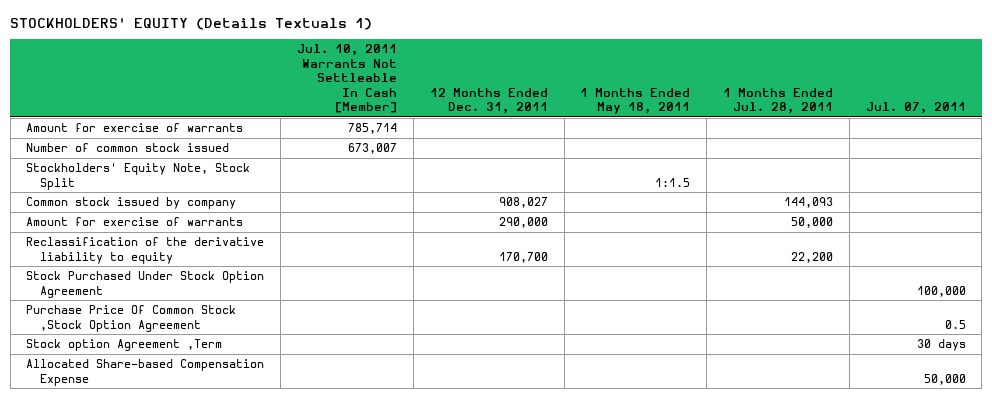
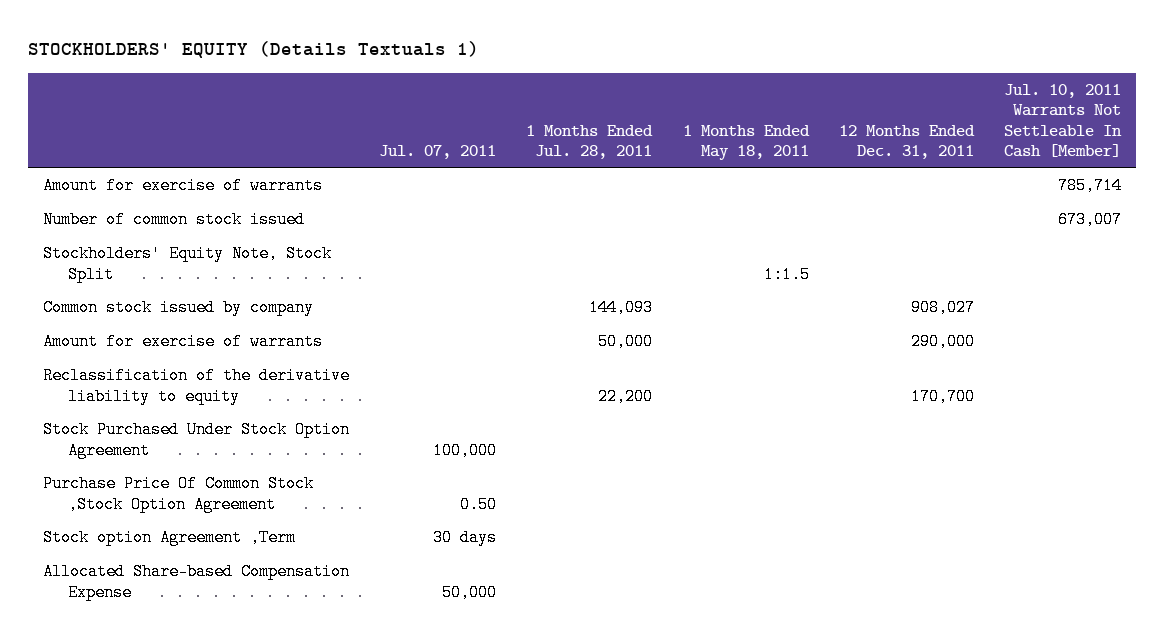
- | Jul. 10, 2011 Warrants Not Settleable In Cash [Member] | 12 Months Ended Dec. 31, 2011 | 1 Months Ended May 18, 2011 | 1 Months Ended Jul. 28, 2011 | Jul. 07, 2011
+ | Jul. 07, 2011 | 1 Months Ended Jul. 28, 2011 | 1 Months Ended May 18, 2011 | 12 Months Ended Dec. 31, 2011 | Jul. 10, 2011 Warrants Not Settleable In Cash [Member]
- Purchase Price Of Common Stock ,Stock Option Agreement | | | | | 0.5
+ Purchase Price Of Common Stock ,Stock Option Agreement | 0.50 | | | |

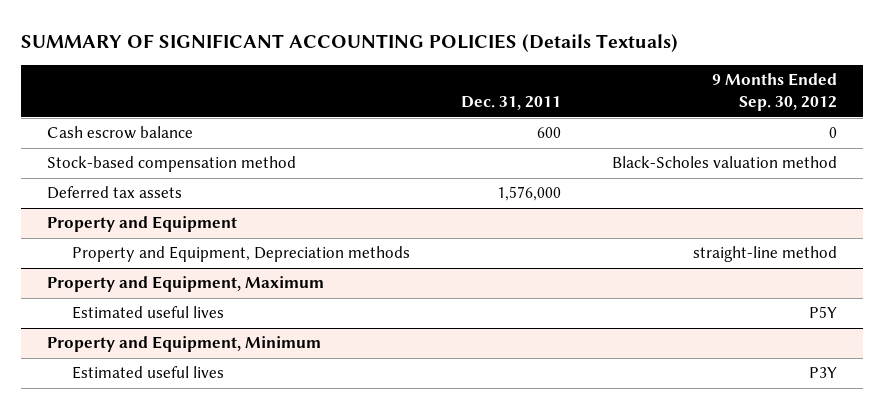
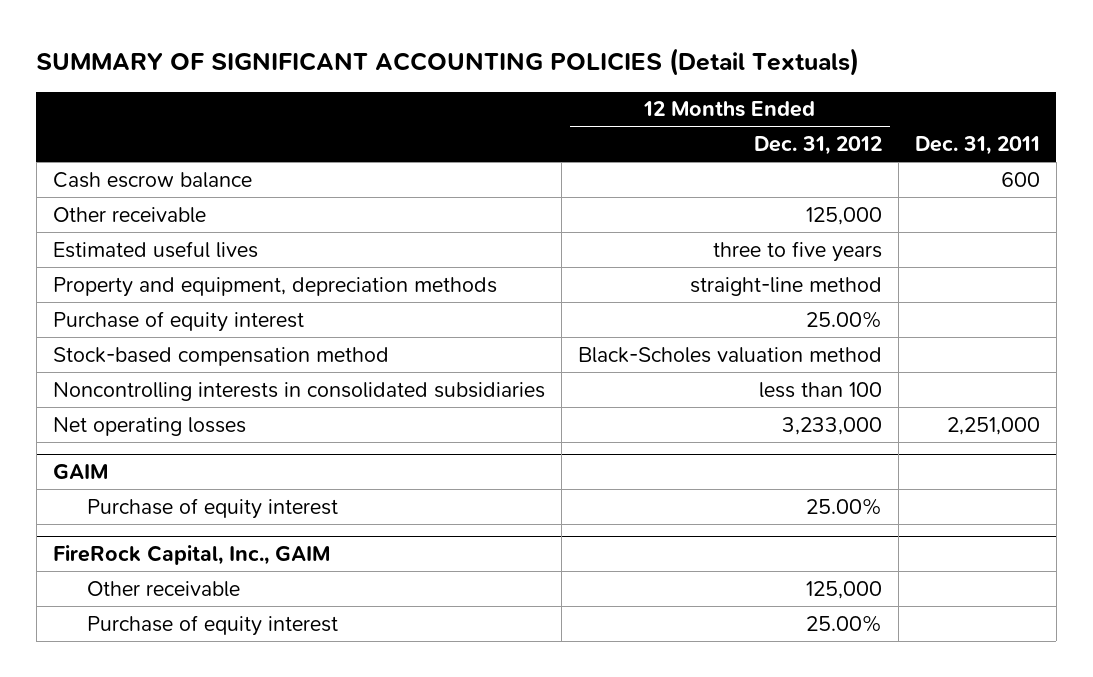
- SUMMARY OF SIGNIFICANT ACCOUNTING POLICIES (Details Textuals)
+ SUMMARY OF SIGNIFICANT ACCOUNTING POLICIES (Detail Textuals)
- | Dec. 31, 2011 | 9 Months Ended Sep. 30, 2012
+ | 12 Months Ended Dec. 31, 2012 | Dec. 31, 2011
+ Other receivable | 125,000 |
+ Estimated useful lives | three to five years |
+ Property and equipment, depreciation methods | straight-line method |
+ Purchase of equity interest | 25.00% |
- Deferred tax assets | 1,576,000 |
- Property and Equipment
- Property and Equipment, Depreciation methods | | straight-line method
- Property and Equipment, Maximum
- Estimated useful lives | | P5Y
- Property and Equipment, Minimum
- Estimated useful lives | | P3Y
+ Noncontrolling interests in consolidated subsidiaries | less than 100 |
+ Net operating losses | 3,233,000 | 2,251,000
+ GAIM
+ Purchase of equity interest | 25.00% |
+ FireRock Capital, Inc., GAIM
+ Other receivable | 125,000 |
+ Purchase of equity interest | 25.00% |

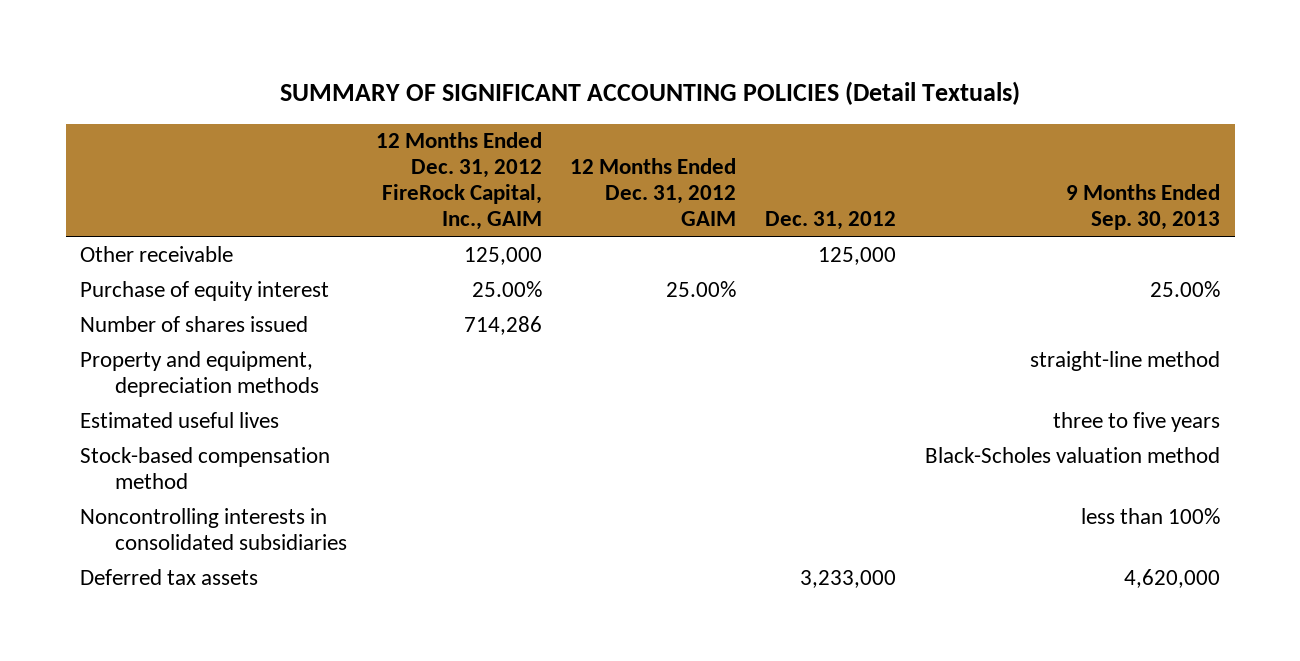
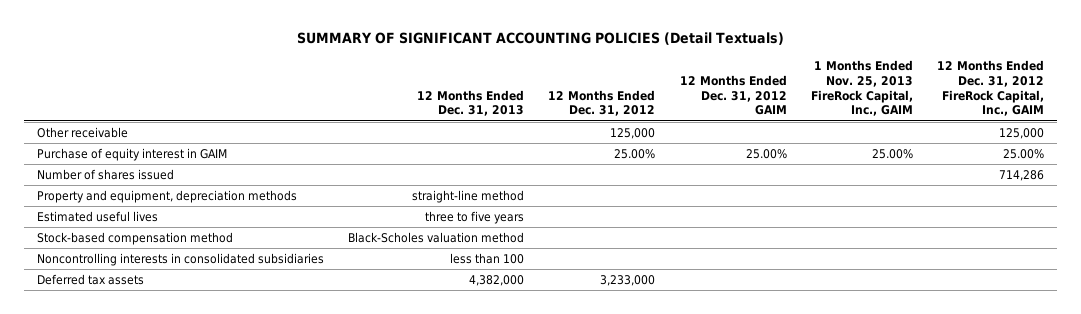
- | 12 Months Ended Dec. 31, 2012 FireRock Capital, Inc., GAIM | 12 Months Ended Dec. 31, 2012 GAIM | Dec. 31, 2012 | 9 Months Ended Sep. 30, 2013
+ | 12 Months Ended Dec. 31, 2013 | 12 Months Ended Dec. 31, 2012 | 12 Months Ended Dec. 31, 2012 GAIM | 1 Months Ended Nov. 25, 2013 FireRock Capital, Inc., GAIM | 12 Months Ended Dec. 31, 2012 FireRock Capital, Inc., GAIM
- Purchase of equity interest | 25.00% | 25.00% | | 25.00%
+ Purchase of equity interest in GAIM | | 25.00% | 25.00% | 25.00% | 25.00%

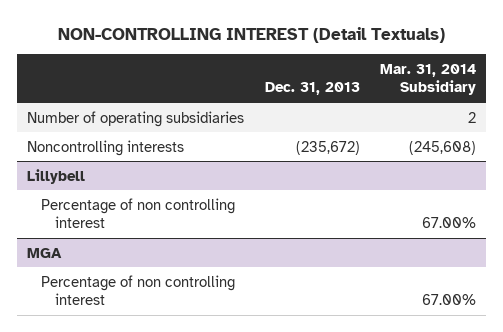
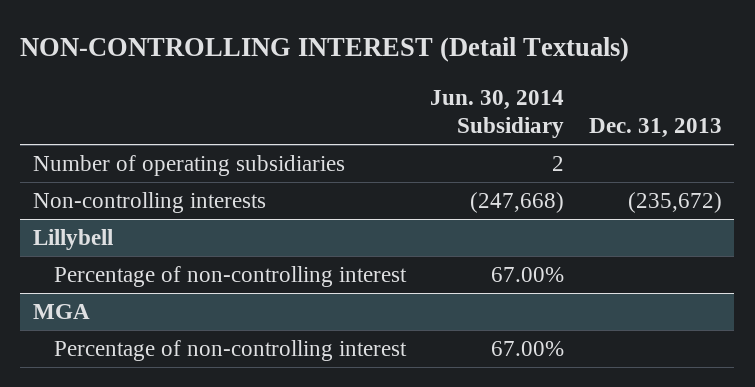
- | Dec. 31, 2013 | Mar. 31, 2014 Subsidiary
+ | Jun. 30, 2014 Subsidiary | Dec. 31, 2013
- Noncontrolling interests | (235,672) | (245,608)
+ Non-controlling interests | (247,668) | (235,672)
@ Lillybell
- Percentage of non controlling interest | | 67.00%
+ Percentage of non-controlling interest | 67.00% |
@ MGA
- Percentage of non controlling interest | | 67.00%
+ Percentage of non-controlling interest | 67.00% |

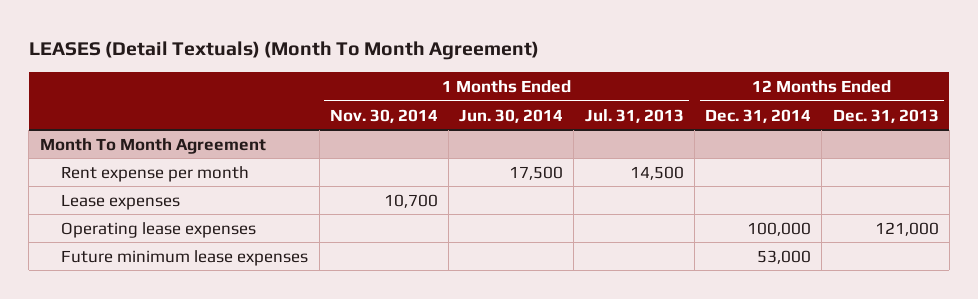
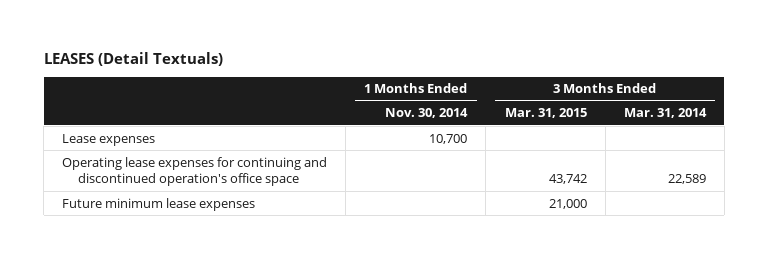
- LEASES (Detail Textuals) (Month To Month Agreement)
+ LEASES (Detail Textuals)
- | 1 Months Ended Nov. 30, 2014 | 1 Months Ended Jun. 30, 2014 | 1 Months Ended Jul. 31, 2013 | 12 Months Ended Dec. 31, 2014 | 12 Months Ended Dec. 31, 2013
+ | 1 Months Ended Nov. 30, 2014 | 3 Months Ended Mar. 31, 2015 | 3 Months Ended Mar. 31, 2014
- Month To Month Agreement
- Rent expense per month | | 17,500 | 14,500 | |
- Operating lease expenses | | | | 100,000 | 121,000
+ Operating lease expenses for continuing and discontinued operation's office space | | 43,742 | 22,589

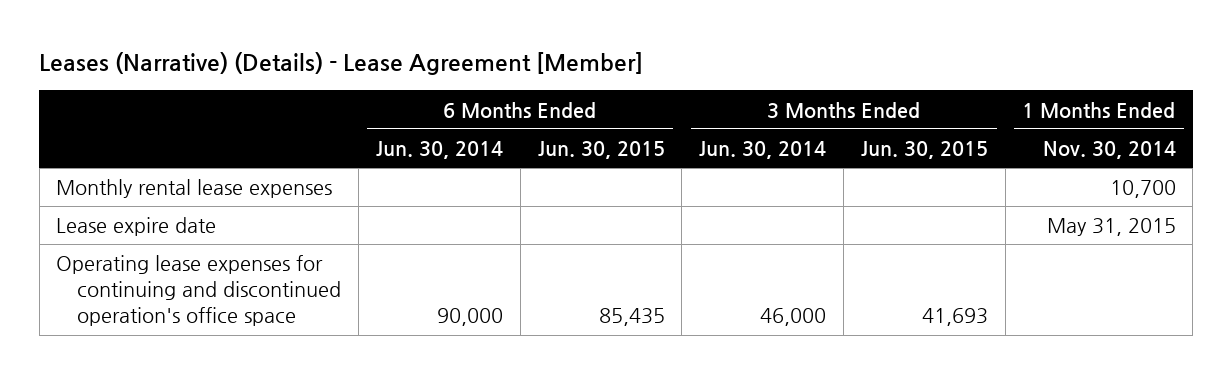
- LEASES (Detail Textuals)
+ Leases (Narrative) (Details) - Lease Agreement [Member]
- | 1 Months Ended Nov. 30, 2014 | 3 Months Ended Mar. 31, 2015 | 3 Months Ended Mar. 31, 2014
+ | 6 Months Ended Jun. 30, 2014 | 6 Months Ended Jun. 30, 2015 | 3 Months Ended Jun. 30, 2014 | 3 Months Ended Jun. 30, 2015 | 1 Months Ended Nov. 30, 2014
- Lease expenses | 10,700 | |
+ Monthly rental lease expenses | | | | | 10,700
+ Lease expire date | | | | | May 31, 2015
- Future minimum lease expenses | | 21,000 |

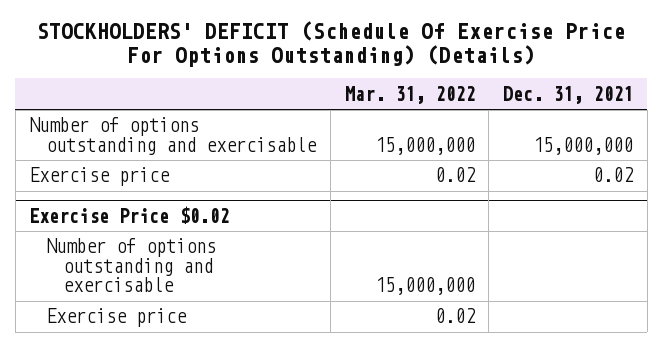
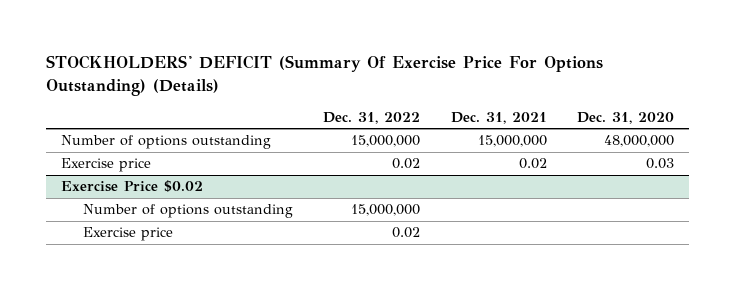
- STOCKHOLDERS' DEFICIT (Schedule Of Exercise Price For Options Outstanding) (Details)
+ STOCKHOLDERS' DEFICIT (Summary Of Exercise Price For Options Outstanding) (Details)
- | Mar. 31, 2022 | Dec. 31, 2021
+ | Dec. 31, 2022 | Dec. 31, 2021 | Dec. 31, 2020
- Number of options outstanding and exercisable | 15,000,000 | 15,000,000
+ Number of options outstanding | 15,000,000 | 15,000,000 | 48,000,000
@ Exercise Price $0.02
- Number of options outstanding and exercisable | 15,000,000 |
+ Number of options outstanding | 15,000,000 | |

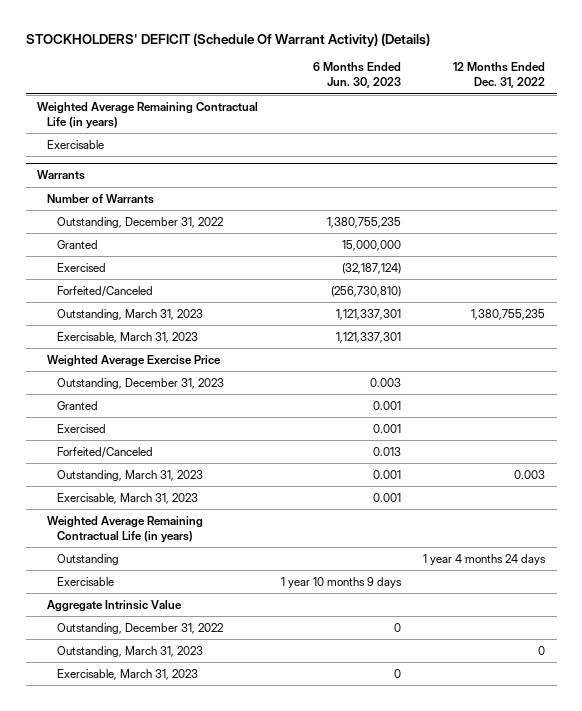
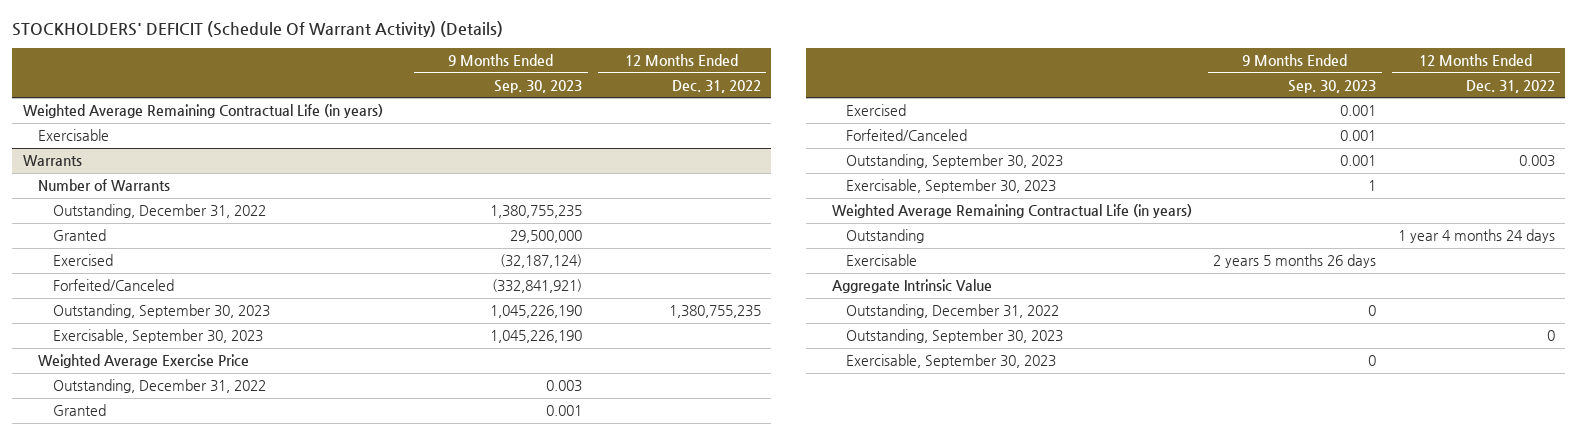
- | 6 Months Ended Jun. 30, 2023 | 12 Months Ended Dec. 31, 2022
+ | 9 Months Ended Sep. 30, 2023 | 12 Months Ended Dec. 31, 2022
@ Warrants
- Outstanding, March 31, 2023 | 1,121,337,301 | 1,380,755,235
- Exercisable, March 31, 2023 | 1,121,337,301 |
+ Outstanding, September 30, 2023 | 1,045,226,190 | 1,380,755,235
+ Exercisable, September 30, 2023 | 1,045,226,190 |
- Outstanding, December 31, 2023 | 0.003 |
+ Outstanding, December 31, 2022 | 0.003 |
- Outstanding, March 31, 2023 | 0.001 | 0.003
- Exercisable, March 31, 2023 | 0.001 |
+ Outstanding, September 30, 2023 | 0.001 | 0.003
+ Exercisable, September 30, 2023 | 1 |
- Outstanding, March 31, 2023 | | 0
- Exercisable, March 31, 2023 | 0 |
+ Outstanding, September 30, 2023 | | 0
+ Exercisable, September 30, 2023 | 0 |

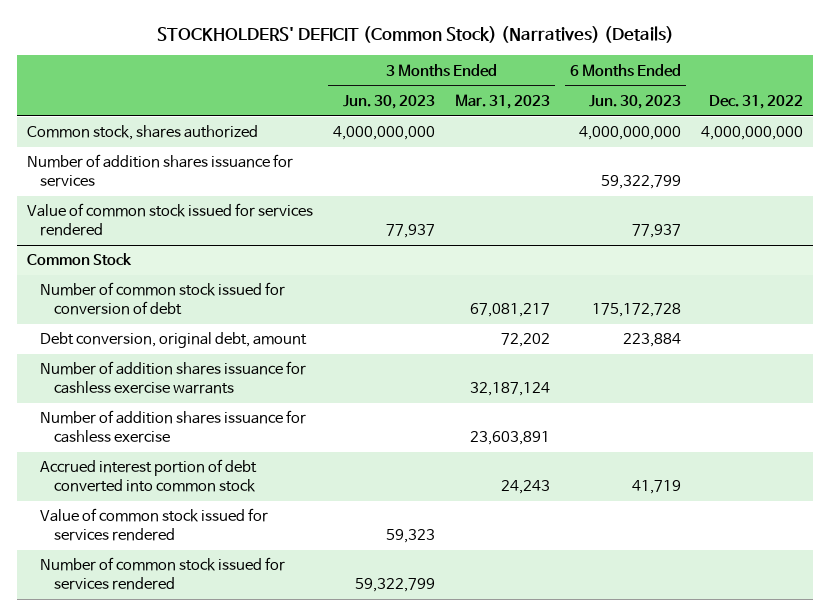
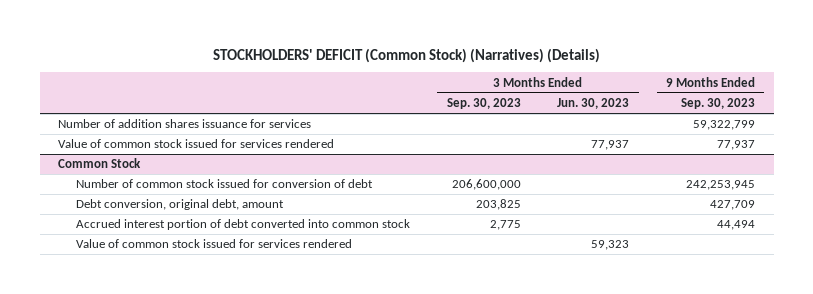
- | 3 Months Ended Jun. 30, 2023 | 3 Months Ended Mar. 31, 2023 | 6 Months Ended Jun. 30, 2023 | Dec. 31, 2022
+ | 3 Months Ended Sep. 30, 2023 | 3 Months Ended Jun. 30, 2023 | 9 Months Ended Sep. 30, 2023
- Common stock, shares authorized | 4,000,000,000 | | 4,000,000,000 | 4,000,000,000
@ Common Stock
- Number of addition shares issuance for cashless exercise warrants | | 32,187,124 | |
- Number of addition shares issuance for cashless exercise | | 23,603,891 | |
- Number of common stock issued for services rendered | 59,322,799 | | |

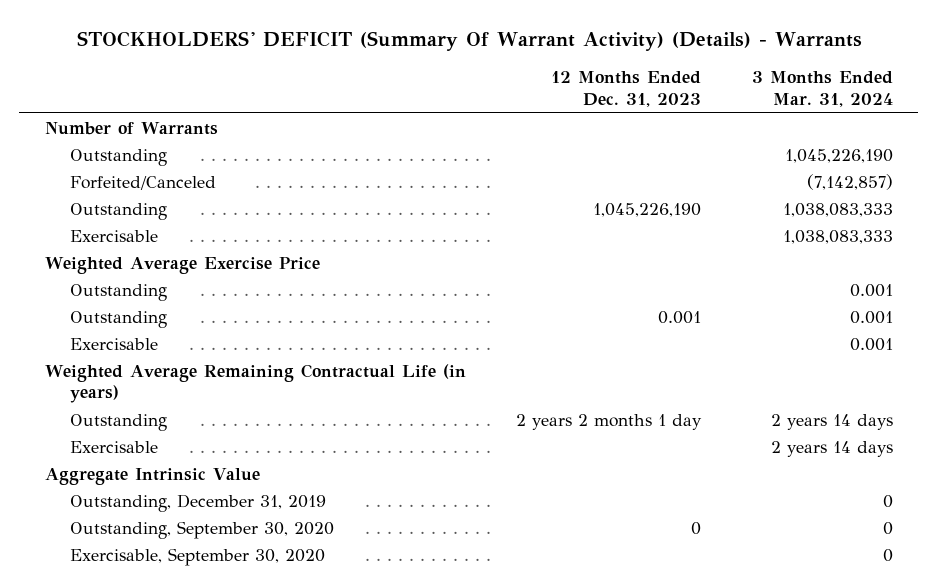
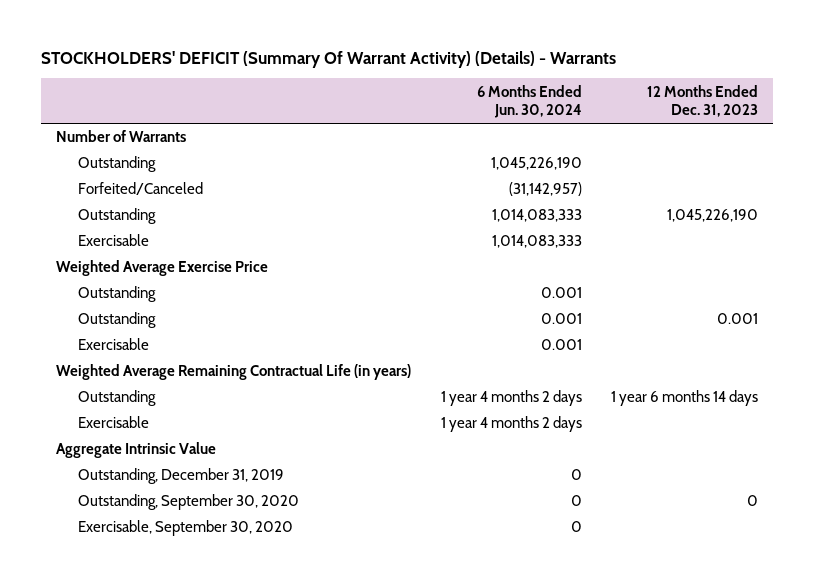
- | 12 Months Ended Dec. 31, 2023 | 3 Months Ended Mar. 31, 2024
+ | 6 Months Ended Jun. 30, 2024 | 12 Months Ended Dec. 31, 2023
- Outstanding | 2 years 2 months 1 day | 2 years 14 days
+ Outstanding | 1 year 4 months 2 days | 1 year 6 months 14 days

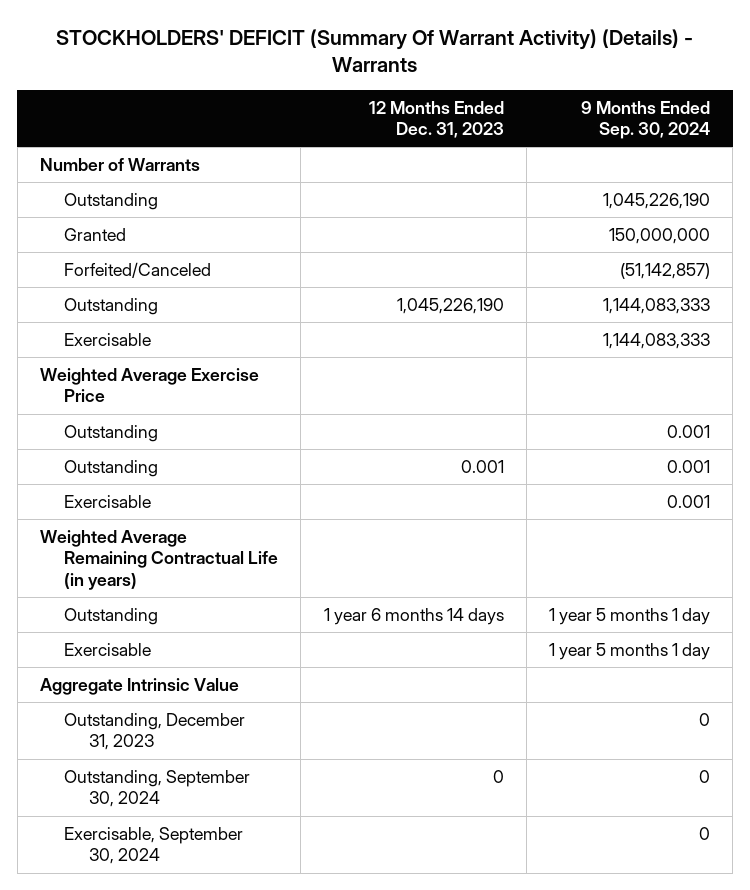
- | 6 Months Ended Jun. 30, 2024 | 12 Months Ended Dec. 31, 2023
+ | 12 Months Ended Dec. 31, 2023 | 9 Months Ended Sep. 30, 2024
+ Granted | | 150,000,000
- Outstanding, December 31, 2019 | 0 |
- Outstanding, September 30, 2020 | 0 | 0
- Exercisable, September 30, 2020 | 0 |
+ Outstanding, December 31, 2023 | | 0
+ Outstanding, September 30, 2024 | 0 | 0
+ Exercisable, September 30, 2024 | | 0

